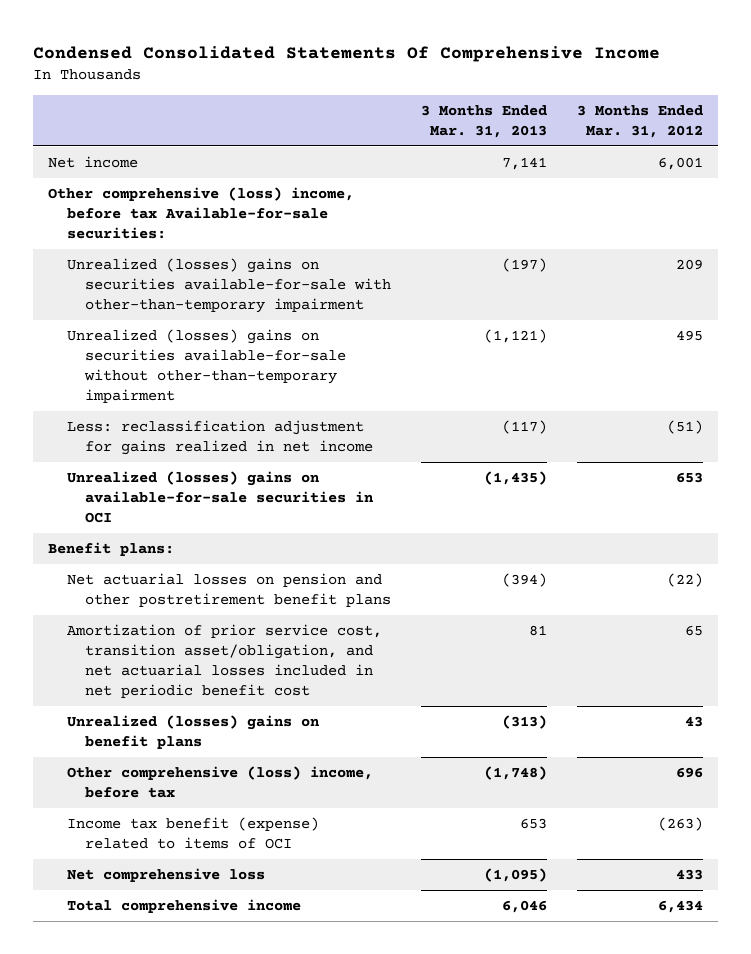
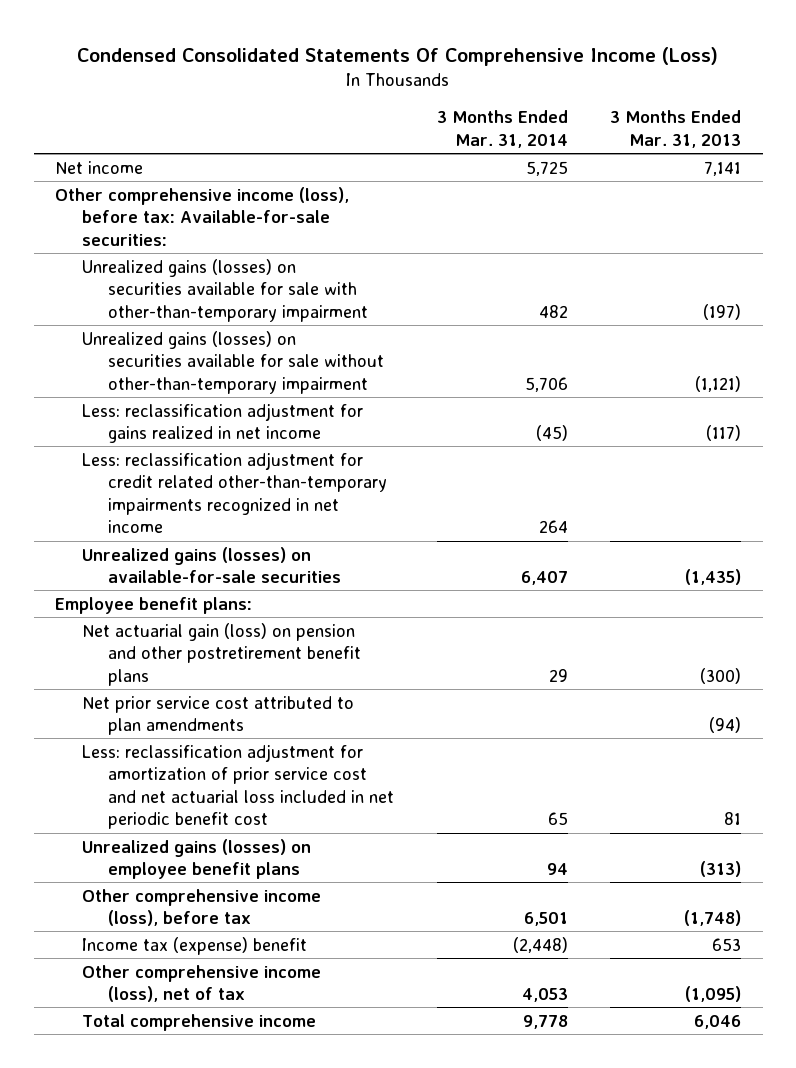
- Condensed Consolidated Statements Of Comprehensive Income
+ Condensed Consolidated Statements Of Comprehensive Income (Loss)
- | 3 Months Ended Mar. 31, 2013 | 3 Months Ended Mar. 31, 2012
+ | 3 Months Ended Mar. 31, 2014 | 3 Months Ended Mar. 31, 2013
- Other comprehensive (loss) income, before tax Available-for-sale securities:
- Unrealized (losses) gains on securities available-for-sale with other-than-temporary impairment | (197) | 209
- Unrealized (losses) gains on securities available-for-sale without other-than-temporary impairment | (1,121) | 495
+ Other comprehensive income (loss), before tax: Available-for-sale securities:
+ Unrealized gains (losses) on securities available for sale with other-than-temporary impairment | 482 | (197)
+ Unrealized gains (losses) on securities available for sale without other-than-temporary impairment | 5,706 | (1,121)
- Unrealized (losses) gains on available-for-sale securities in OCI | (1,435) | 653
- Benefit plans:
- Net actuarial losses on pension and other postretirement benefit plans | (394) | (22)
- Amortization of prior service cost, transition asset/obligation, and net actuarial losses included in net periodic benefit cost | 81 | 65
- Unrealized (losses) gains on benefit plans | (313) | 43
- Other comprehensive (loss) income, before tax | (1,748) | 696
- Income tax benefit (expense) related to items of OCI | 653 | (263)
- Net comprehensive loss | (1,095) | 433
+ Less: reclassification adjustment for credit related other-than-temporary impairments recognized in net income | 264 |
+ Unrealized gains (losses) on available-for-sale securities | 6,407 | (1,435)
+ Employee benefit plans:
+ Net actuarial gain (loss) on pension and other postretirement benefit plans | 29 | (300)
+ Net prior service cost attributed to plan amendments | | (94)
+ Less: reclassification adjustment for amortization of prior service cost and net actuarial loss included in net periodic benefit cost | 65 | 81
+ Unrealized gains (losses) on employee benefit plans | 94 | (313)
+ Other comprehensive income (loss), before tax | 6,501 | (1,748)
+ Income tax (expense) benefit | (2,448) | 653
+ Other comprehensive income (loss), net of tax | 4,053 | (1,095)

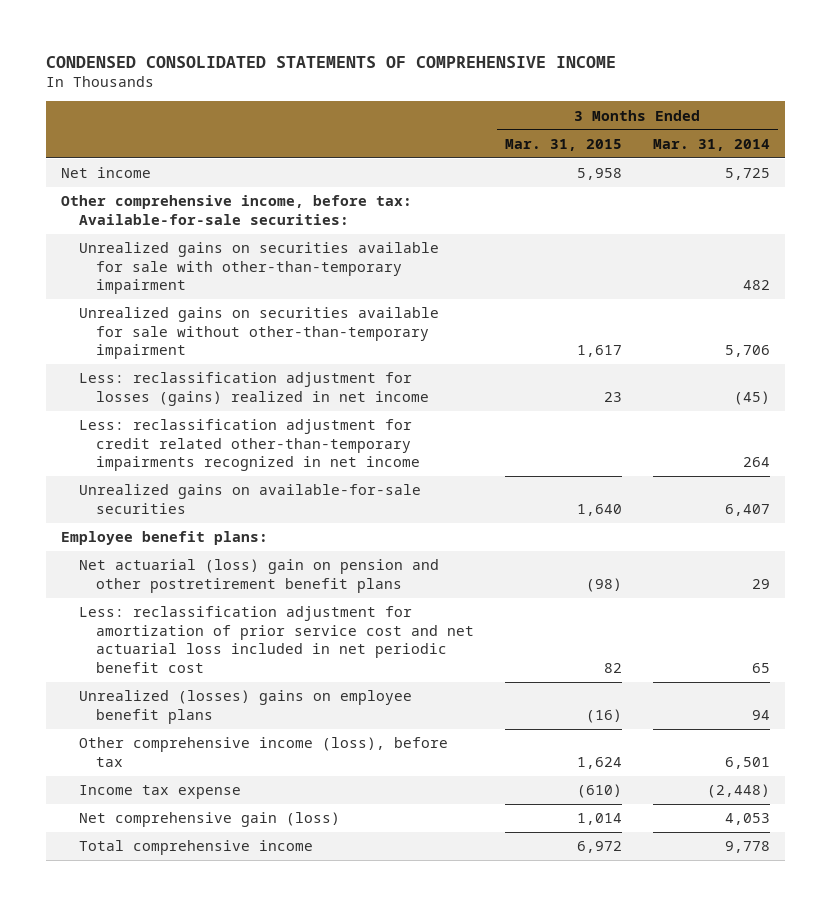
- Condensed Consolidated Statements Of Comprehensive Income (Loss)
+ CONDENSED CONSOLIDATED STATEMENTS OF COMPREHENSIVE INCOME
- | 3 Months Ended Mar. 31, 2014 | 3 Months Ended Mar. 31, 2013
+ | 3 Months Ended Mar. 31, 2015 | 3 Months Ended Mar. 31, 2014
- Other comprehensive income (loss), before tax: Available-for-sale securities:
- Unrealized gains (losses) on securities available for sale with other-than-temporary impairment | 482 | (197)
- Unrealized gains (losses) on securities available for sale without other-than-temporary impairment | 5,706 | (1,121)
- Less: reclassification adjustment for gains realized in net income | (45) | (117)
+ Other comprehensive income, before tax: Available-for-sale securities:
+ Unrealized gains on securities available for sale with other-than-temporary impairment | | 482
+ Unrealized gains on securities available for sale without other-than-temporary impairment | 1,617 | 5,706
+ Less: reclassification adjustment for losses (gains) realized in net income | 23 | (45)
- Unrealized gains (losses) on available-for-sale securities | 6,407 | (1,435)
+ Unrealized gains on available-for-sale securities | 1,640 | 6,407
- Net actuarial gain (loss) on pension and other postretirement benefit plans | 29 | (300)
- Net prior service cost attributed to plan amendments | | (94)
+ Net actuarial (loss) gain on pension and other postretirement benefit plans | (98) | 29
- Unrealized gains (losses) on employee benefit plans | 94 | (313)
+ Unrealized (losses) gains on employee benefit plans | (16) | 94
- Income tax (expense) benefit | (2,448) | 653
- Other comprehensive income (loss), net of tax | 4,053 | (1,095)
+ Income tax expense | (610) | (2,448)
+ Net comprehensive gain (loss) | 1,014 | 4,053

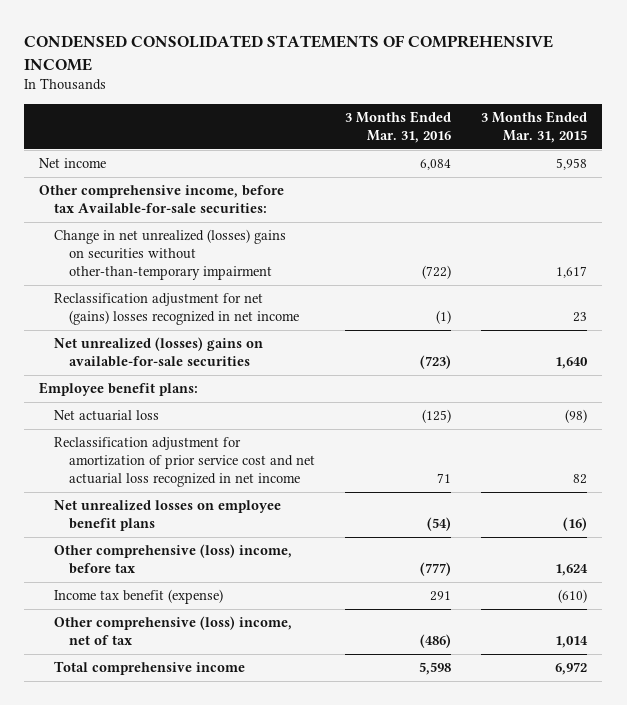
- | 3 Months Ended Mar. 31, 2015 | 3 Months Ended Mar. 31, 2014
+ | 3 Months Ended Mar. 31, 2016 | 3 Months Ended Mar. 31, 2015
- Other comprehensive income, before tax: Available-for-sale securities:
- Unrealized gains on securities available for sale with other-than-temporary impairment | | 482
- Unrealized gains on securities available for sale without other-than-temporary impairment | 1,617 | 5,706
- Less: reclassification adjustment for losses (gains) realized in net income | 23 | (45)
- Less: reclassification adjustment for credit related other-than-temporary impairments recognized in net income | | 264
- Unrealized gains on available-for-sale securities | 1,640 | 6,407
+ Other comprehensive income, before tax Available-for-sale securities:
+ Change in net unrealized (losses) gains on securities without other-than-temporary impairment | (722) | 1,617
+ Reclassification adjustment for net (gains) losses recognized in net income | (1) | 23
+ Net unrealized (losses) gains on available-for-sale securities | (723) | 1,640
- Net actuarial (loss) gain on pension and other postretirement benefit plans | (98) | 29
- Less: reclassification adjustment for amortization of prior service cost and net actuarial loss included in net periodic benefit cost | 82 | 65
- Unrealized (losses) gains on employee benefit plans | (16) | 94
- Other comprehensive income (loss), before tax | 1,624 | 6,501
- Income tax expense | (610) | (2,448)
- Net comprehensive gain (loss) | 1,014 | 4,053
+ Net actuarial loss | (125) | (98)
+ Reclassification adjustment for amortization of prior service cost and net actuarial loss recognized in net income | 71 | 82
+ Net unrealized losses on employee benefit plans | (54) | (16)
+ Other comprehensive (loss) income, before tax | (777) | 1,624
+ Income tax benefit (expense) | 291 | (610)
+ Other comprehensive (loss) income, net of tax | (486) | 1,014

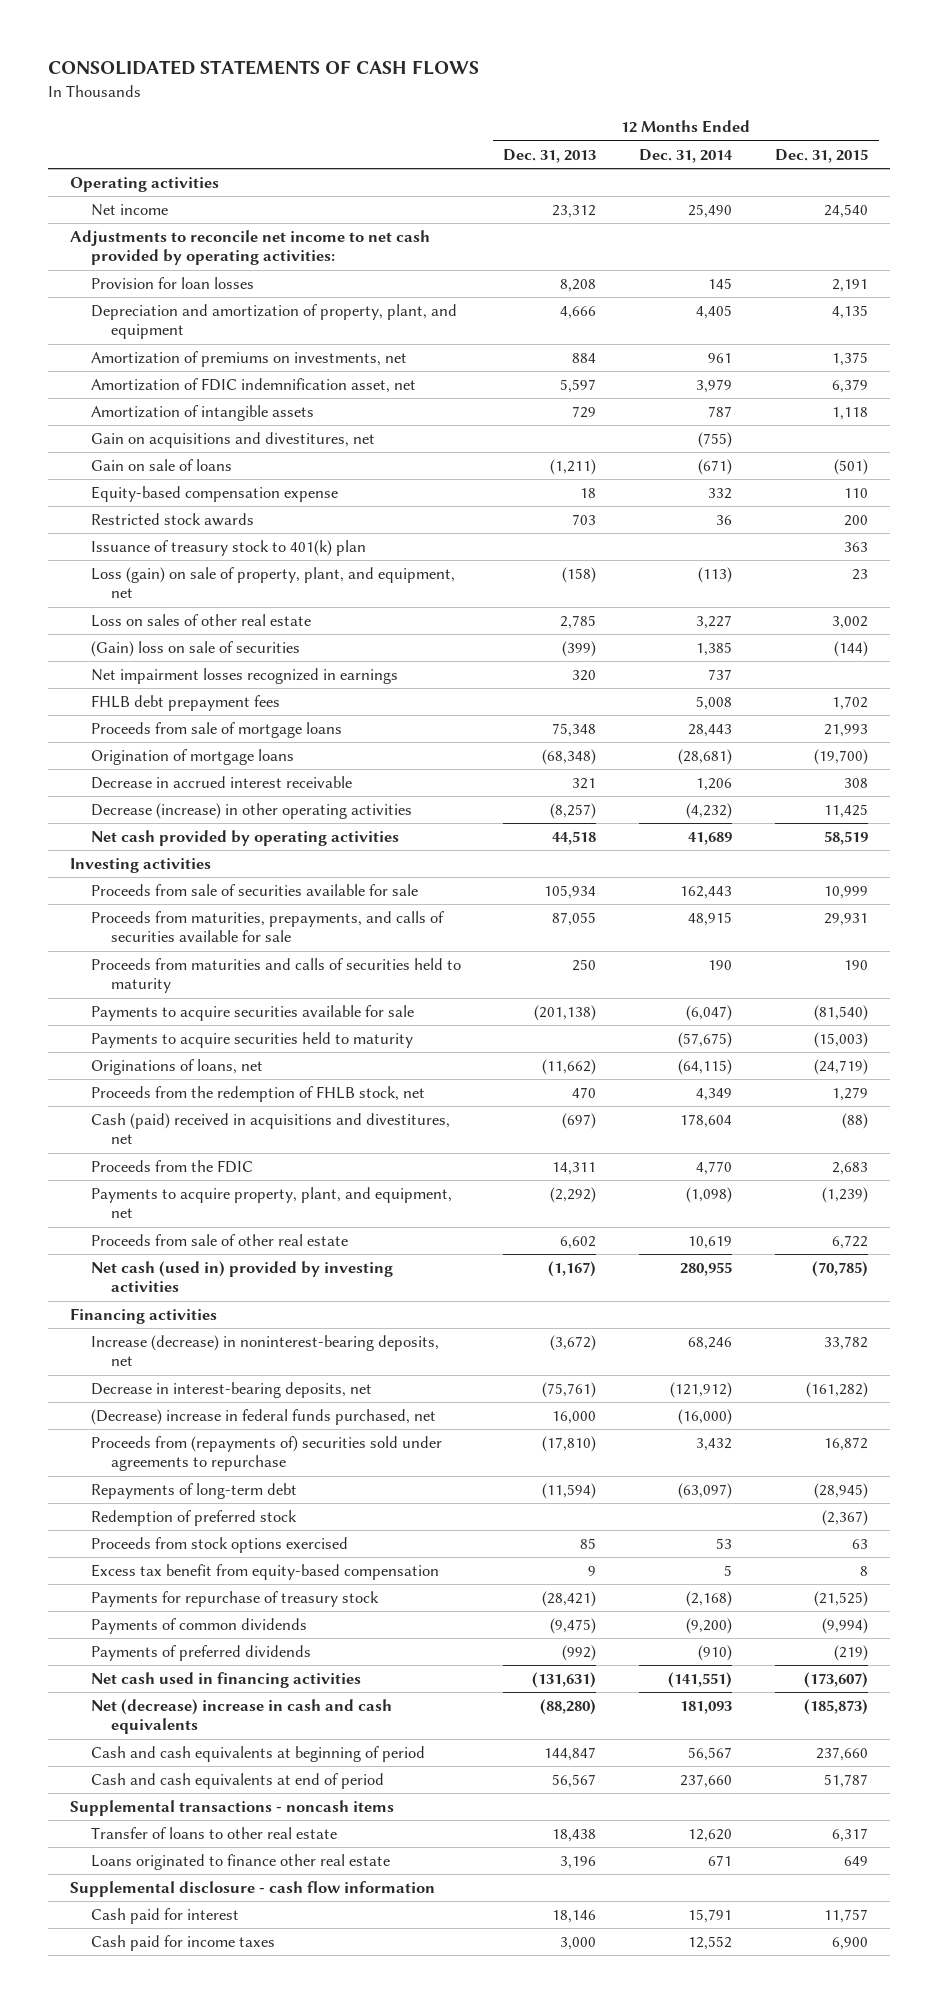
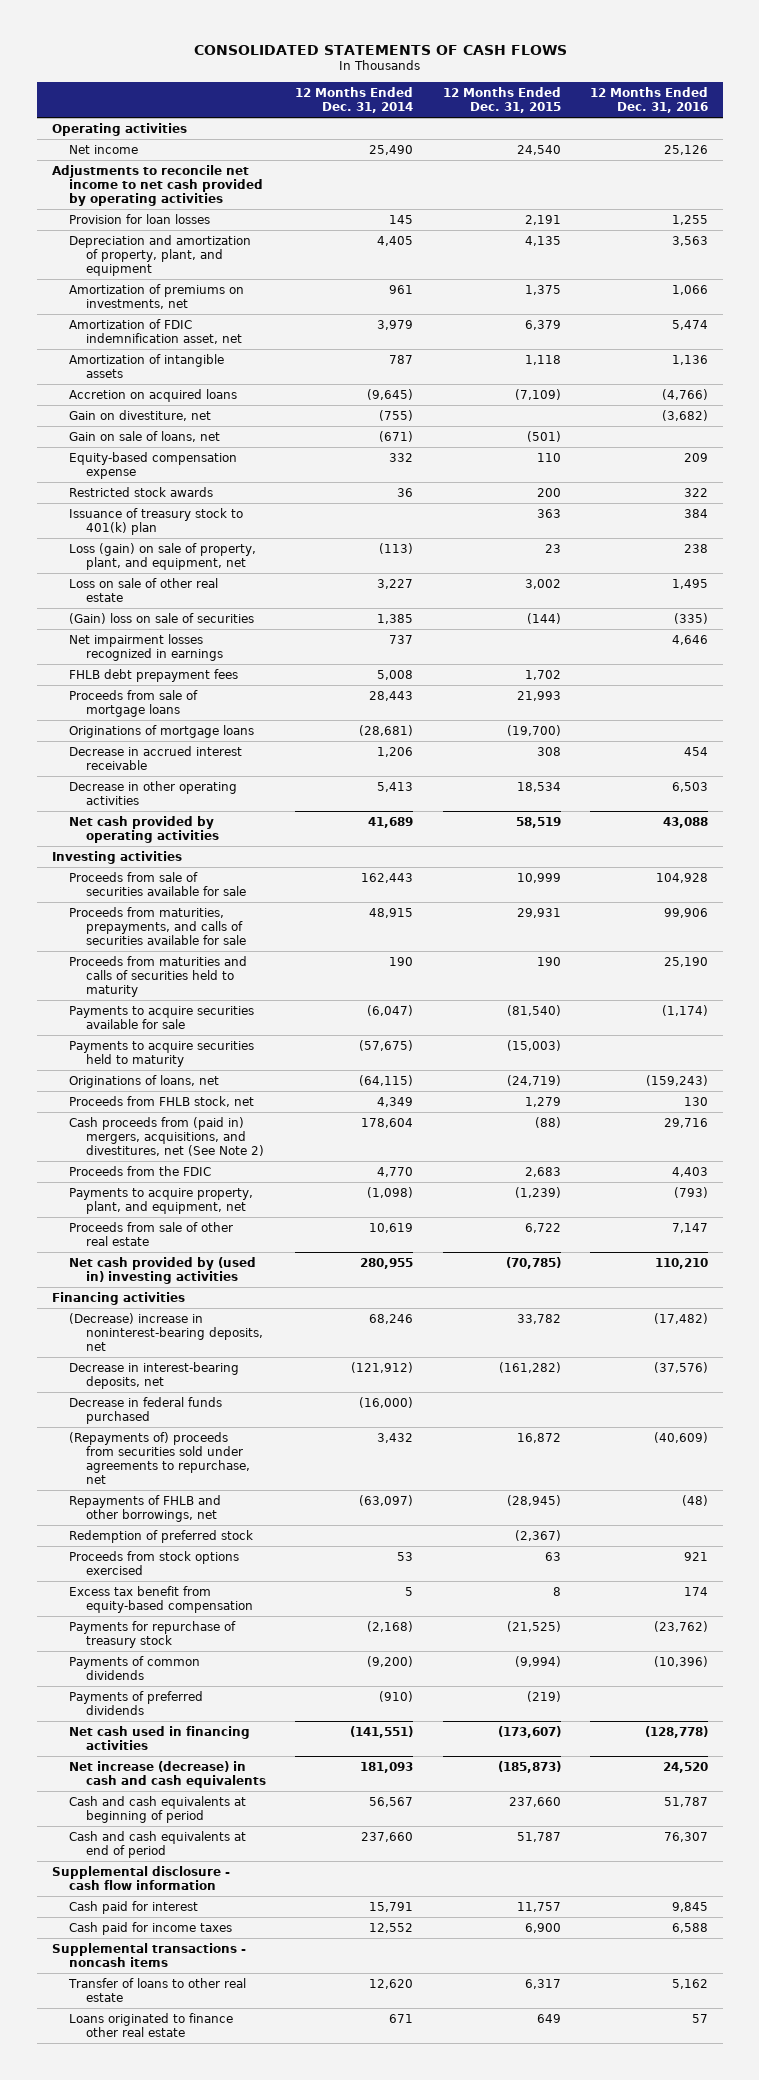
- | 12 Months Ended Dec. 31, 2013 | 12 Months Ended Dec. 31, 2014 | 12 Months Ended Dec. 31, 2015
+ | 12 Months Ended Dec. 31, 2014 | 12 Months Ended Dec. 31, 2015 | 12 Months Ended Dec. 31, 2016
- Adjustments to reconcile net income to net cash provided by operating activities:
+ Adjustments to reconcile net income to net cash provided by operating activities
- Gain on acquisitions and divestitures, net | | (755) |
- Gain on sale of loans | (1,211) | (671) | (501)
+ Accretion on acquired loans | (9,645) | (7,109) | (4,766)
+ Gain on divestiture, net | (755) | | (3,682)
+ Gain on sale of loans, net | (671) | (501) |
- Loss on sales of other real estate | 2,785 | 3,227 | 3,002
+ Loss on sale of other real estate | 3,227 | 3,002 | 1,495
- Origination of mortgage loans | (68,348) | (28,681) | (19,700)
+ Originations of mortgage loans | (28,681) | (19,700) |
- Decrease (increase) in other operating activities | (8,257) | (4,232) | 11,425
+ Decrease in other operating activities | 5,413 | 18,534 | 6,503
- Proceeds from the redemption of FHLB stock, net | 470 | 4,349 | 1,279
- Cash (paid) received in acquisitions and divestitures, net | (697) | 178,604 | (88)
+ Proceeds from FHLB stock, net | 4,349 | 1,279 | 130
+ Cash proceeds from (paid in) mergers, acquisitions, and divestitures, net (See Note 2) | 178,604 | (88) | 29,716
- Net cash (used in) provided by investing activities | (1,167) | 280,955 | (70,785)
+ Net cash provided by (used in) investing activities | 280,955 | (70,785) | 110,210
- Increase (decrease) in noninterest-bearing deposits, net | (3,672) | 68,246 | 33,782
+ (Decrease) increase in noninterest-bearing deposits, net | 68,246 | 33,782 | (17,482)
- (Decrease) increase in federal funds purchased, net | 16,000 | (16,000) |
- Proceeds from (repayments of) securities sold under agreements to repurchase | (17,810) | 3,432 | 16,872
- Repayments of long-term debt | (11,594) | (63,097) | (28,945)
+ Decrease in federal funds purchased | (16,000) | |
+ (Repayments of) proceeds from securities sold under agreements to repurchase, net | 3,432 | 16,872 | (40,609)
+ Repayments of FHLB and other borrowings, net | (63,097) | (28,945) | (48)
- Net (decrease) increase in cash and cash equivalents | (88,280) | 181,093 | (185,873)
+ Net increase (decrease) in cash and cash equivalents | 181,093 | (185,873) | 24,520
moved down: Supplemental transactions - noncash items
moved down: Transfer of loans to other real estate | 12,620 | 6,317 | 5,162
moved down: Loans originated to finance other real estate | 671 | 649 | 57

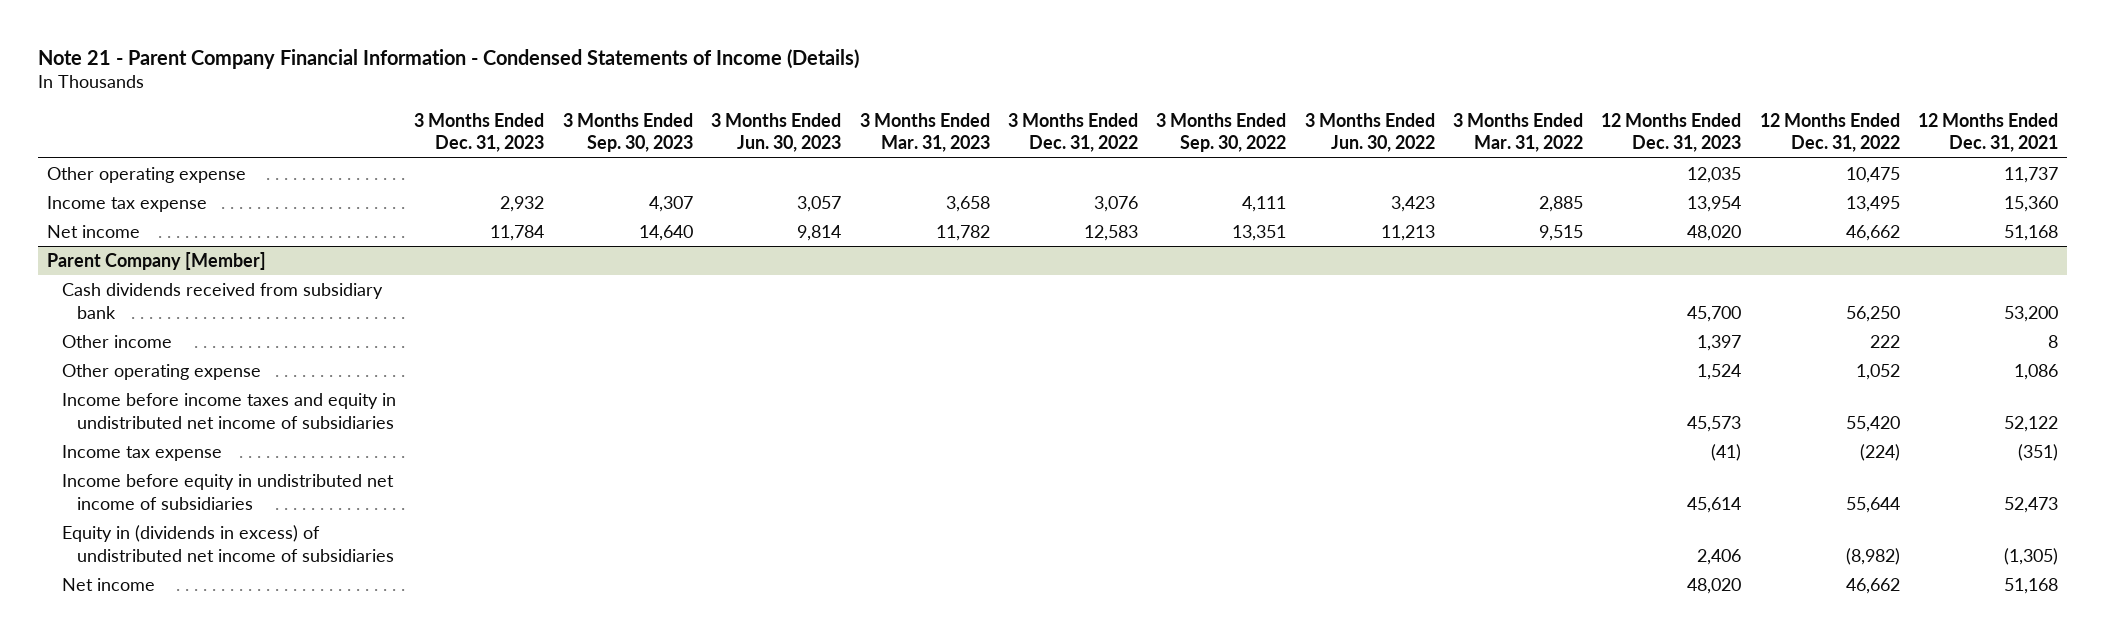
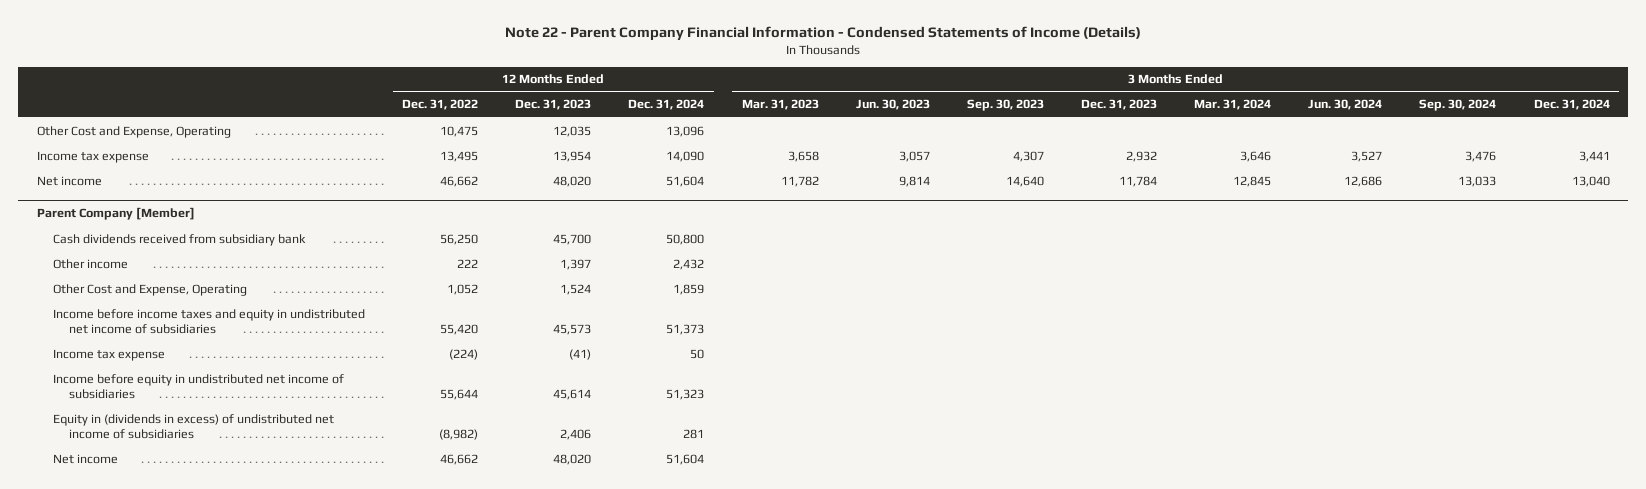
- Note 21 - Parent Company Financial Information - Condensed Statements of Income (Details)
+ Note 22 - Parent Company Financial Information - Condensed Statements of Income (Details)
- | 3 Months Ended Dec. 31, 2023 | 3 Months Ended Sep. 30, 2023 | 3 Months Ended Jun. 30, 2023 | 3 Months Ended Mar. 31, 2023 | 3 Months Ended Dec. 31, 2022 | 3 Months Ended Sep. 30, 2022 | 3 Months Ended Jun. 30, 2022 | 3 Months Ended Mar. 31, 2022 | 12 Months Ended Dec. 31, 2023 | 12 Months Ended Dec. 31, 2022 | 12 Months Ended Dec. 31, 2021
+ | 12 Months Ended Dec. 31, 2022 | 12 Months Ended Dec. 31, 2023 | 12 Months Ended Dec. 31, 2024 | 3 Months Ended Mar. 31, 2023 | 3 Months Ended Jun. 30, 2023 | 3 Months Ended Sep. 30, 2023 | 3 Months Ended Dec. 31, 2023 | 3 Months Ended Mar. 31, 2024 | 3 Months Ended Jun. 30, 2024 | 3 Months Ended Sep. 30, 2024 | 3 Months Ended Dec. 31, 2024
- Other operating expense | | | | | | | | | 12,035 | 10,475 | 11,737
+ Other Cost and Expense, Operating | 10,475 | 12,035 | 13,096 | | | | | | | |
@ Parent Company [Member]
- Other operating expense | | | | | | | | | 1,524 | 1,052 | 1,086
+ Other Cost and Expense, Operating | 1,052 | 1,524 | 1,859 | | | | | | | |

